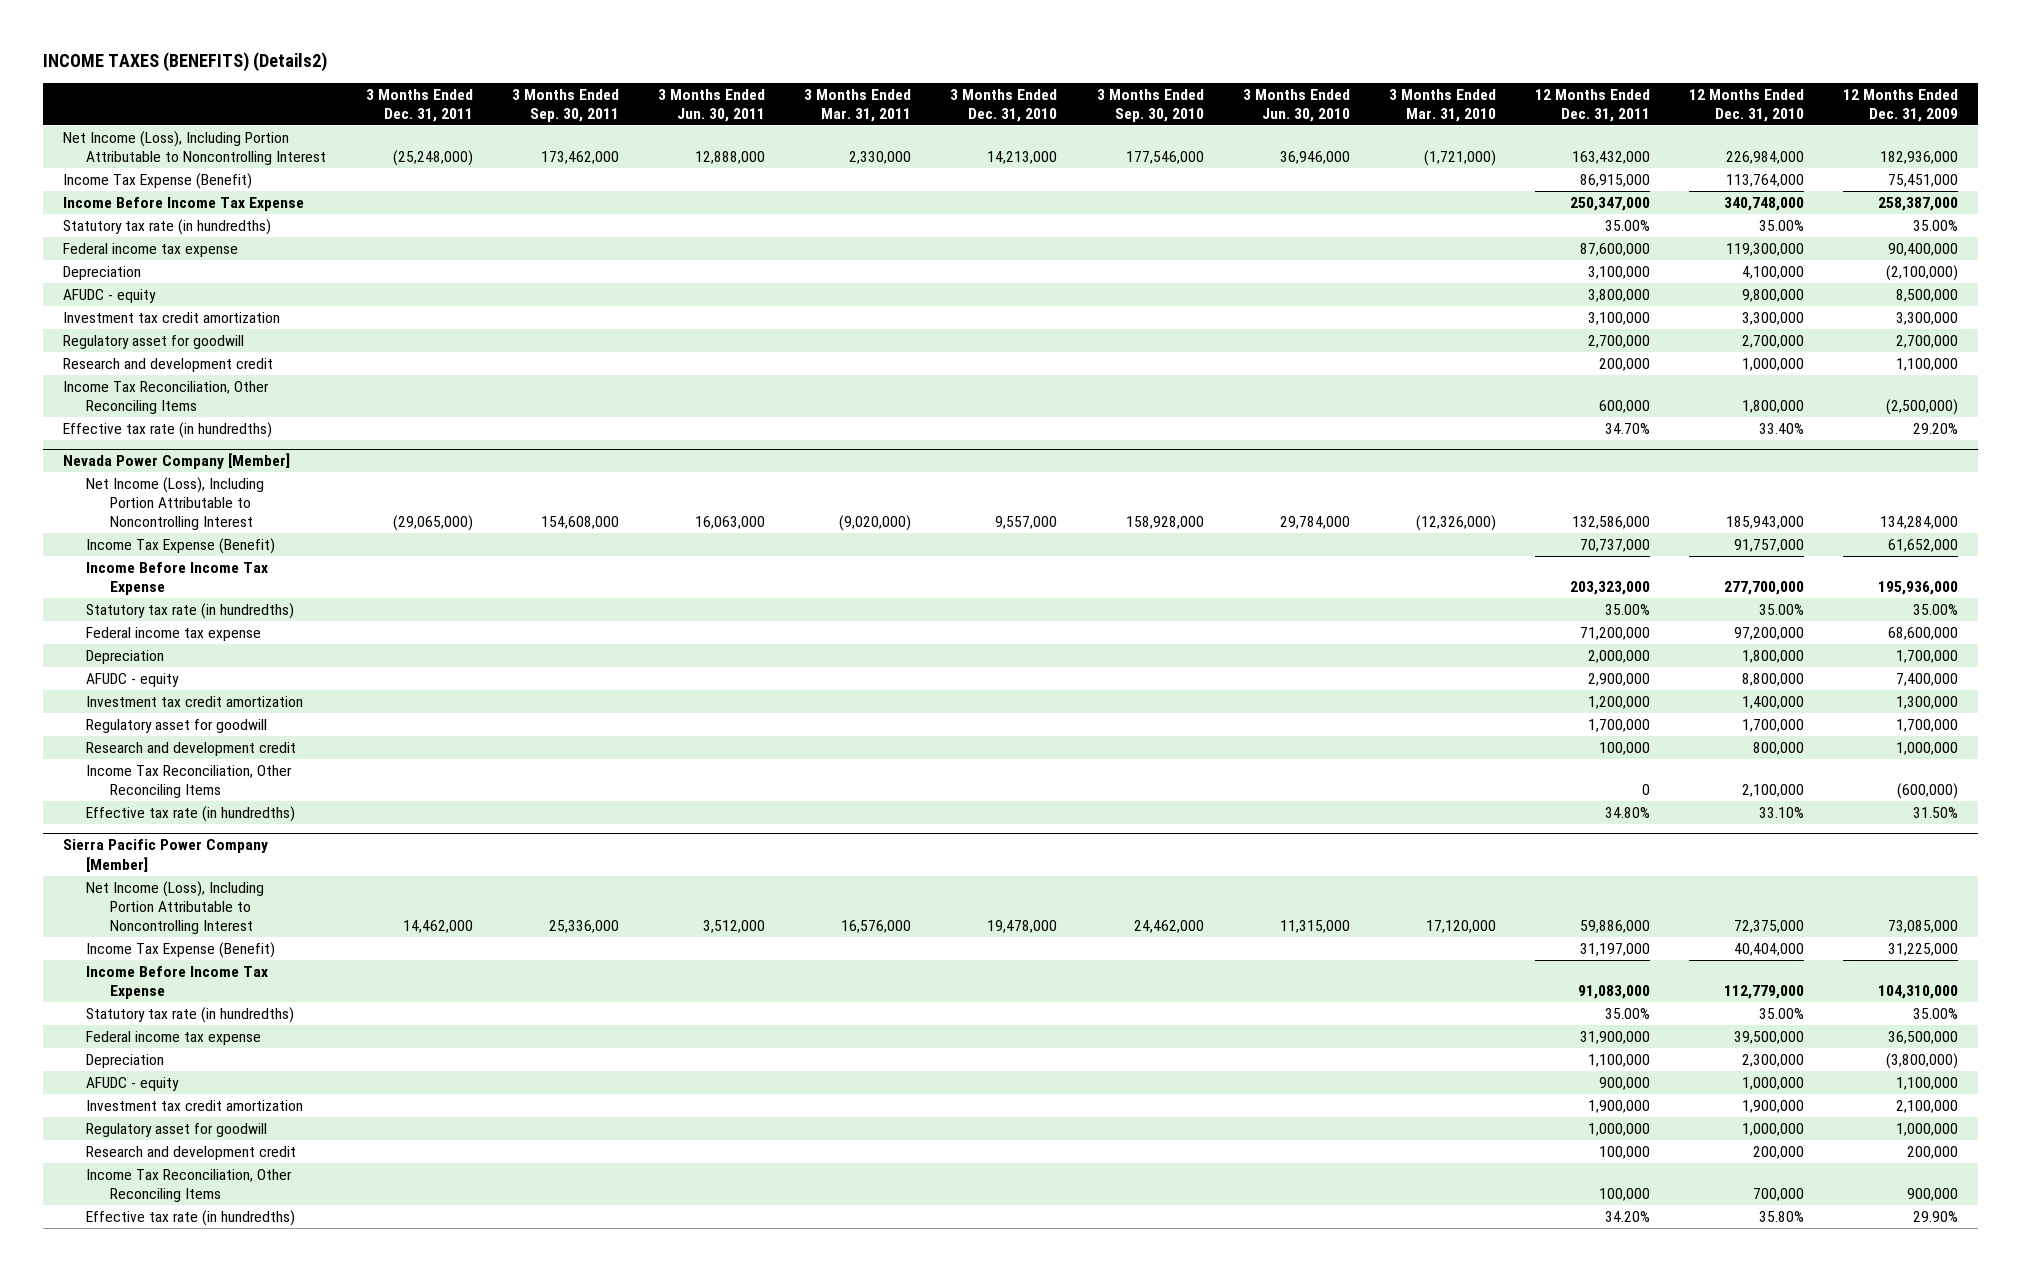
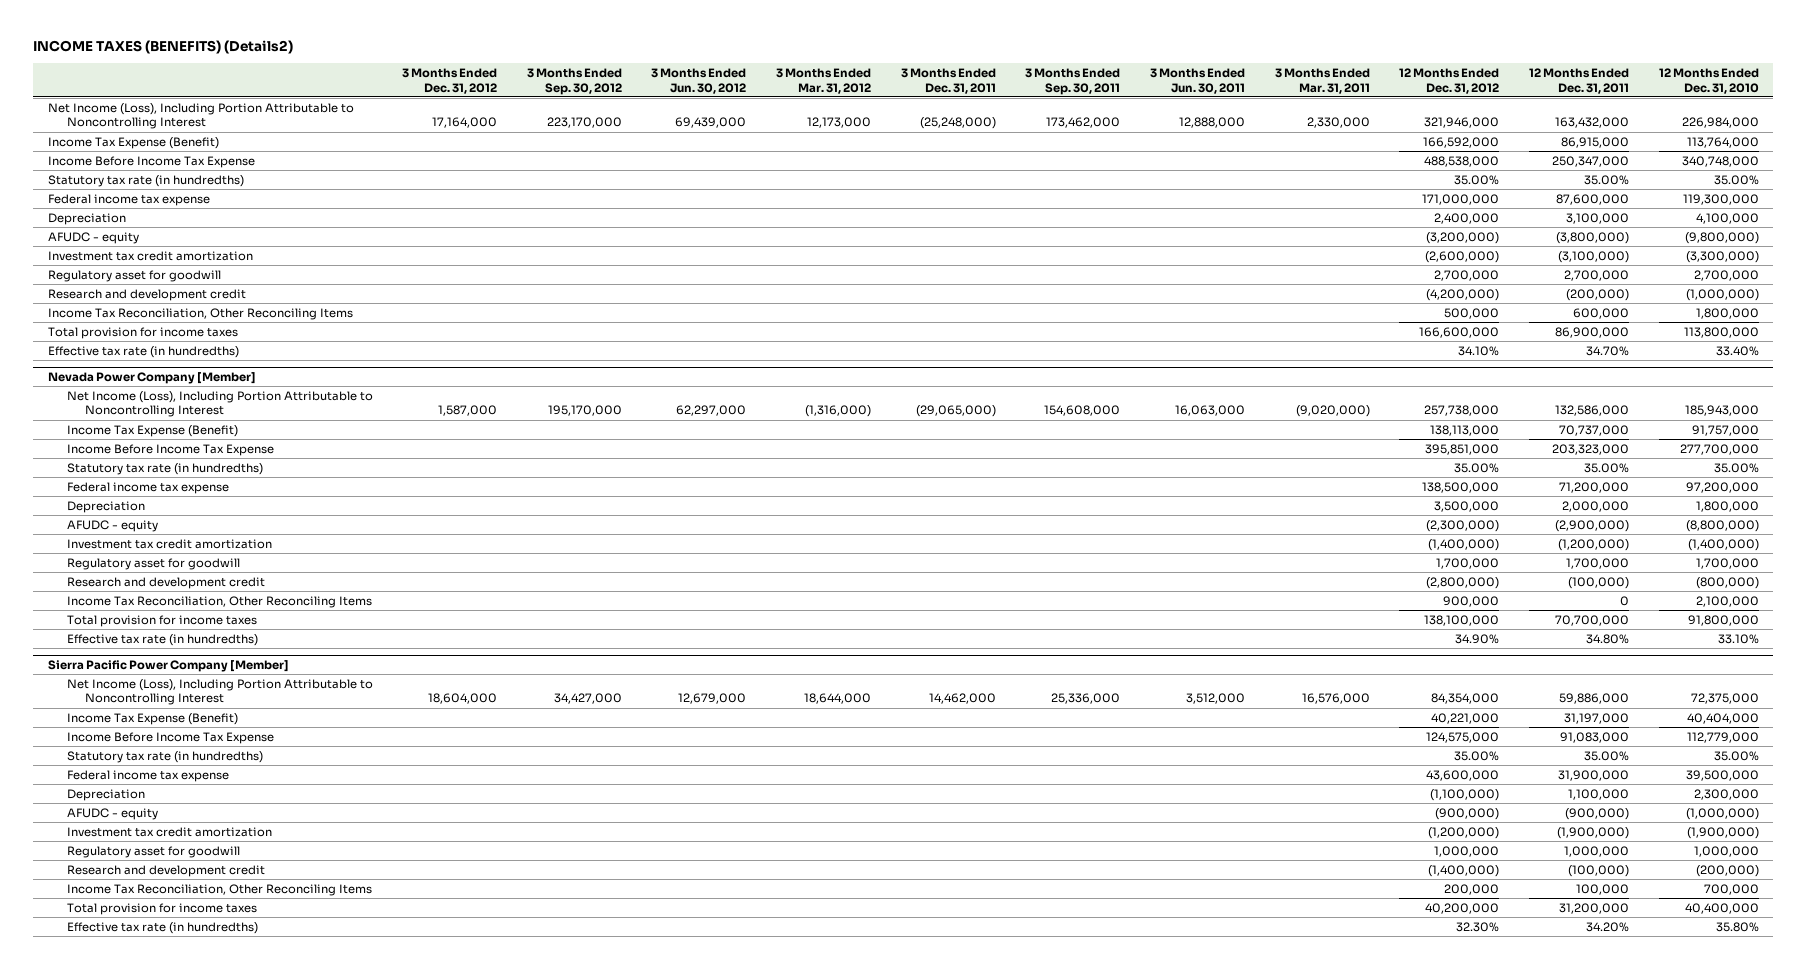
- | 3 Months Ended Dec. 31, 2011 | 3 Months Ended Sep. 30, 2011 | 3 Months Ended Jun. 30, 2011 | 3 Months Ended Mar. 31, 2011 | 3 Months Ended Dec. 31, 2010 | 3 Months Ended Sep. 30, 2010 | 3 Months Ended Jun. 30, 2010 | 3 Months Ended Mar. 31, 2010 | 12 Months Ended Dec. 31, 2011 | 12 Months Ended Dec. 31, 2010 | 12 Months Ended Dec. 31, 2009
+ | 3 Months Ended Dec. 31, 2012 | 3 Months Ended Sep. 30, 2012 | 3 Months Ended Jun. 30, 2012 | 3 Months Ended Mar. 31, 2012 | 3 Months Ended Dec. 31, 2011 | 3 Months Ended Sep. 30, 2011 | 3 Months Ended Jun. 30, 2011 | 3 Months Ended Mar. 31, 2011 | 12 Months Ended Dec. 31, 2012 | 12 Months Ended Dec. 31, 2011 | 12 Months Ended Dec. 31, 2010
- AFUDC - equity | | | | | | | | | 3,800,000 | 9,800,000 | 8,500,000
- Investment tax credit amortization | | | | | | | | | 3,100,000 | 3,300,000 | 3,300,000
+ AFUDC - equity | | | | | | | | | (3,200,000) | (3,800,000) | (9,800,000)
+ Investment tax credit amortization | | | | | | | | | (2,600,000) | (3,100,000) | (3,300,000)
- Research and development credit | | | | | | | | | 200,000 | 1,000,000 | 1,100,000
+ Research and development credit | | | | | | | | | (4,200,000) | (200,000) | (1,000,000)
+ Total provision for income taxes | | | | | | | | | 166,600,000 | 86,900,000 | 113,800,000
@ Nevada Power Company [Member]
- AFUDC - equity | | | | | | | | | 2,900,000 | 8,800,000 | 7,400,000
- Investment tax credit amortization | | | | | | | | | 1,200,000 | 1,400,000 | 1,300,000
+ AFUDC - equity | | | | | | | | | (2,300,000) | (2,900,000) | (8,800,000)
+ Investment tax credit amortization | | | | | | | | | (1,400,000) | (1,200,000) | (1,400,000)
- Research and development credit | | | | | | | | | 100,000 | 800,000 | 1,000,000
+ Research and development credit | | | | | | | | | (2,800,000) | (100,000) | (800,000)
+ Total provision for income taxes | | | | | | | | | 138,100,000 | 70,700,000 | 91,800,000
@ Sierra Pacific Power Company [Member]
- AFUDC - equity | | | | | | | | | 900,000 | 1,000,000 | 1,100,000
- Investment tax credit amortization | | | | | | | | | 1,900,000 | 1,900,000 | 2,100,000
+ AFUDC - equity | | | | | | | | | (900,000) | (900,000) | (1,000,000)
+ Investment tax credit amortization | | | | | | | | | (1,200,000) | (1,900,000) | (1,900,000)
- Research and development credit | | | | | | | | | 100,000 | 200,000 | 200,000
+ Research and development credit | | | | | | | | | (1,400,000) | (100,000) | (200,000)
+ Total provision for income taxes | | | | | | | | | 40,200,000 | 31,200,000 | 40,400,000

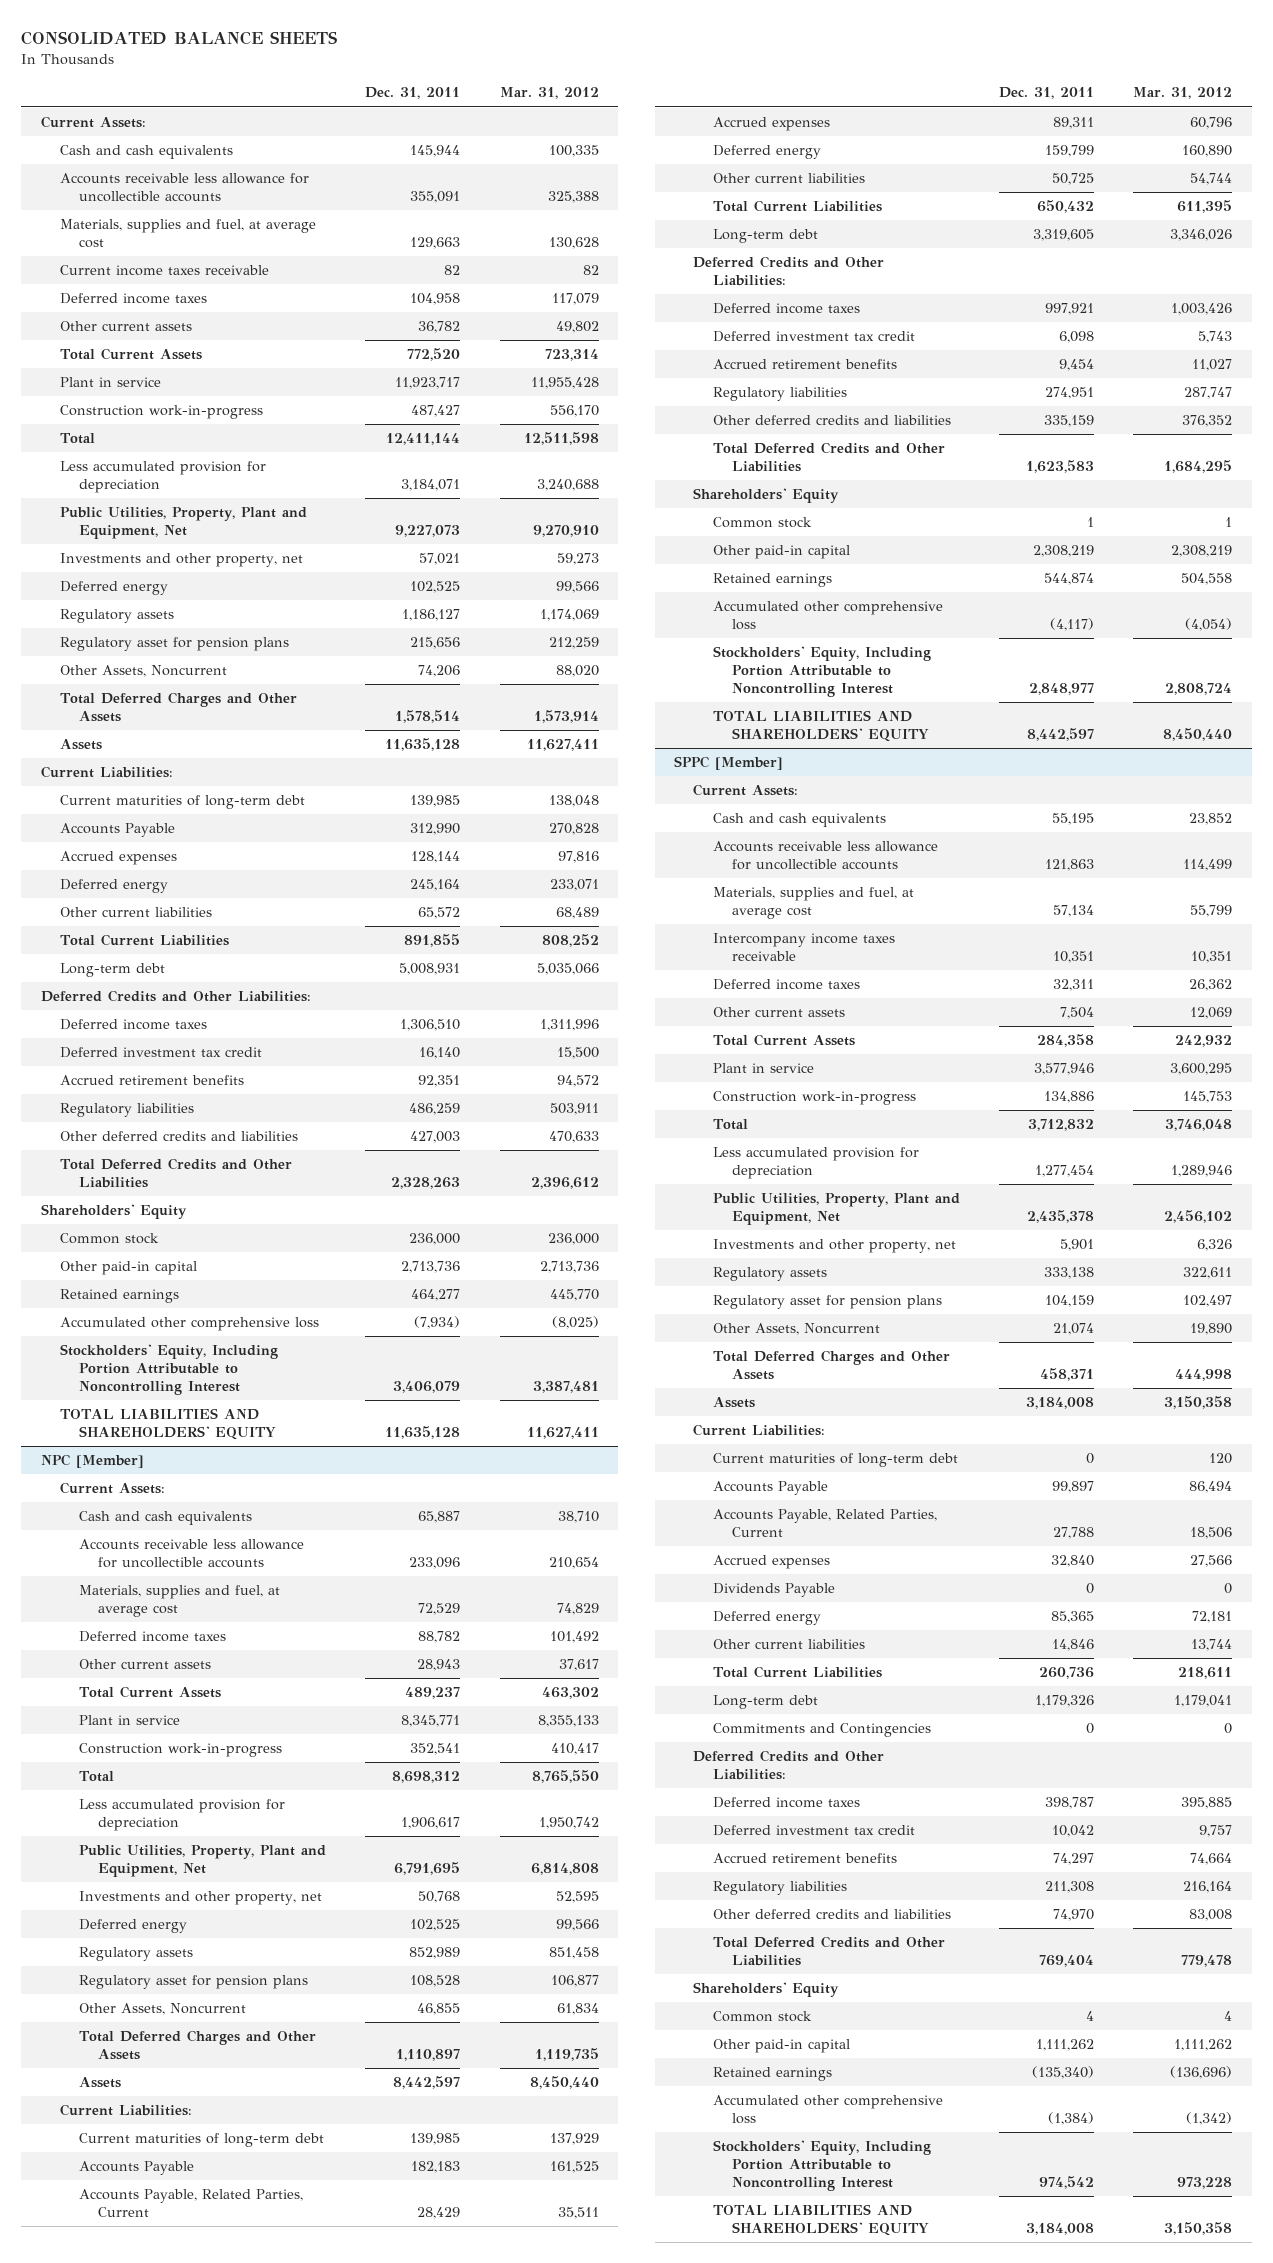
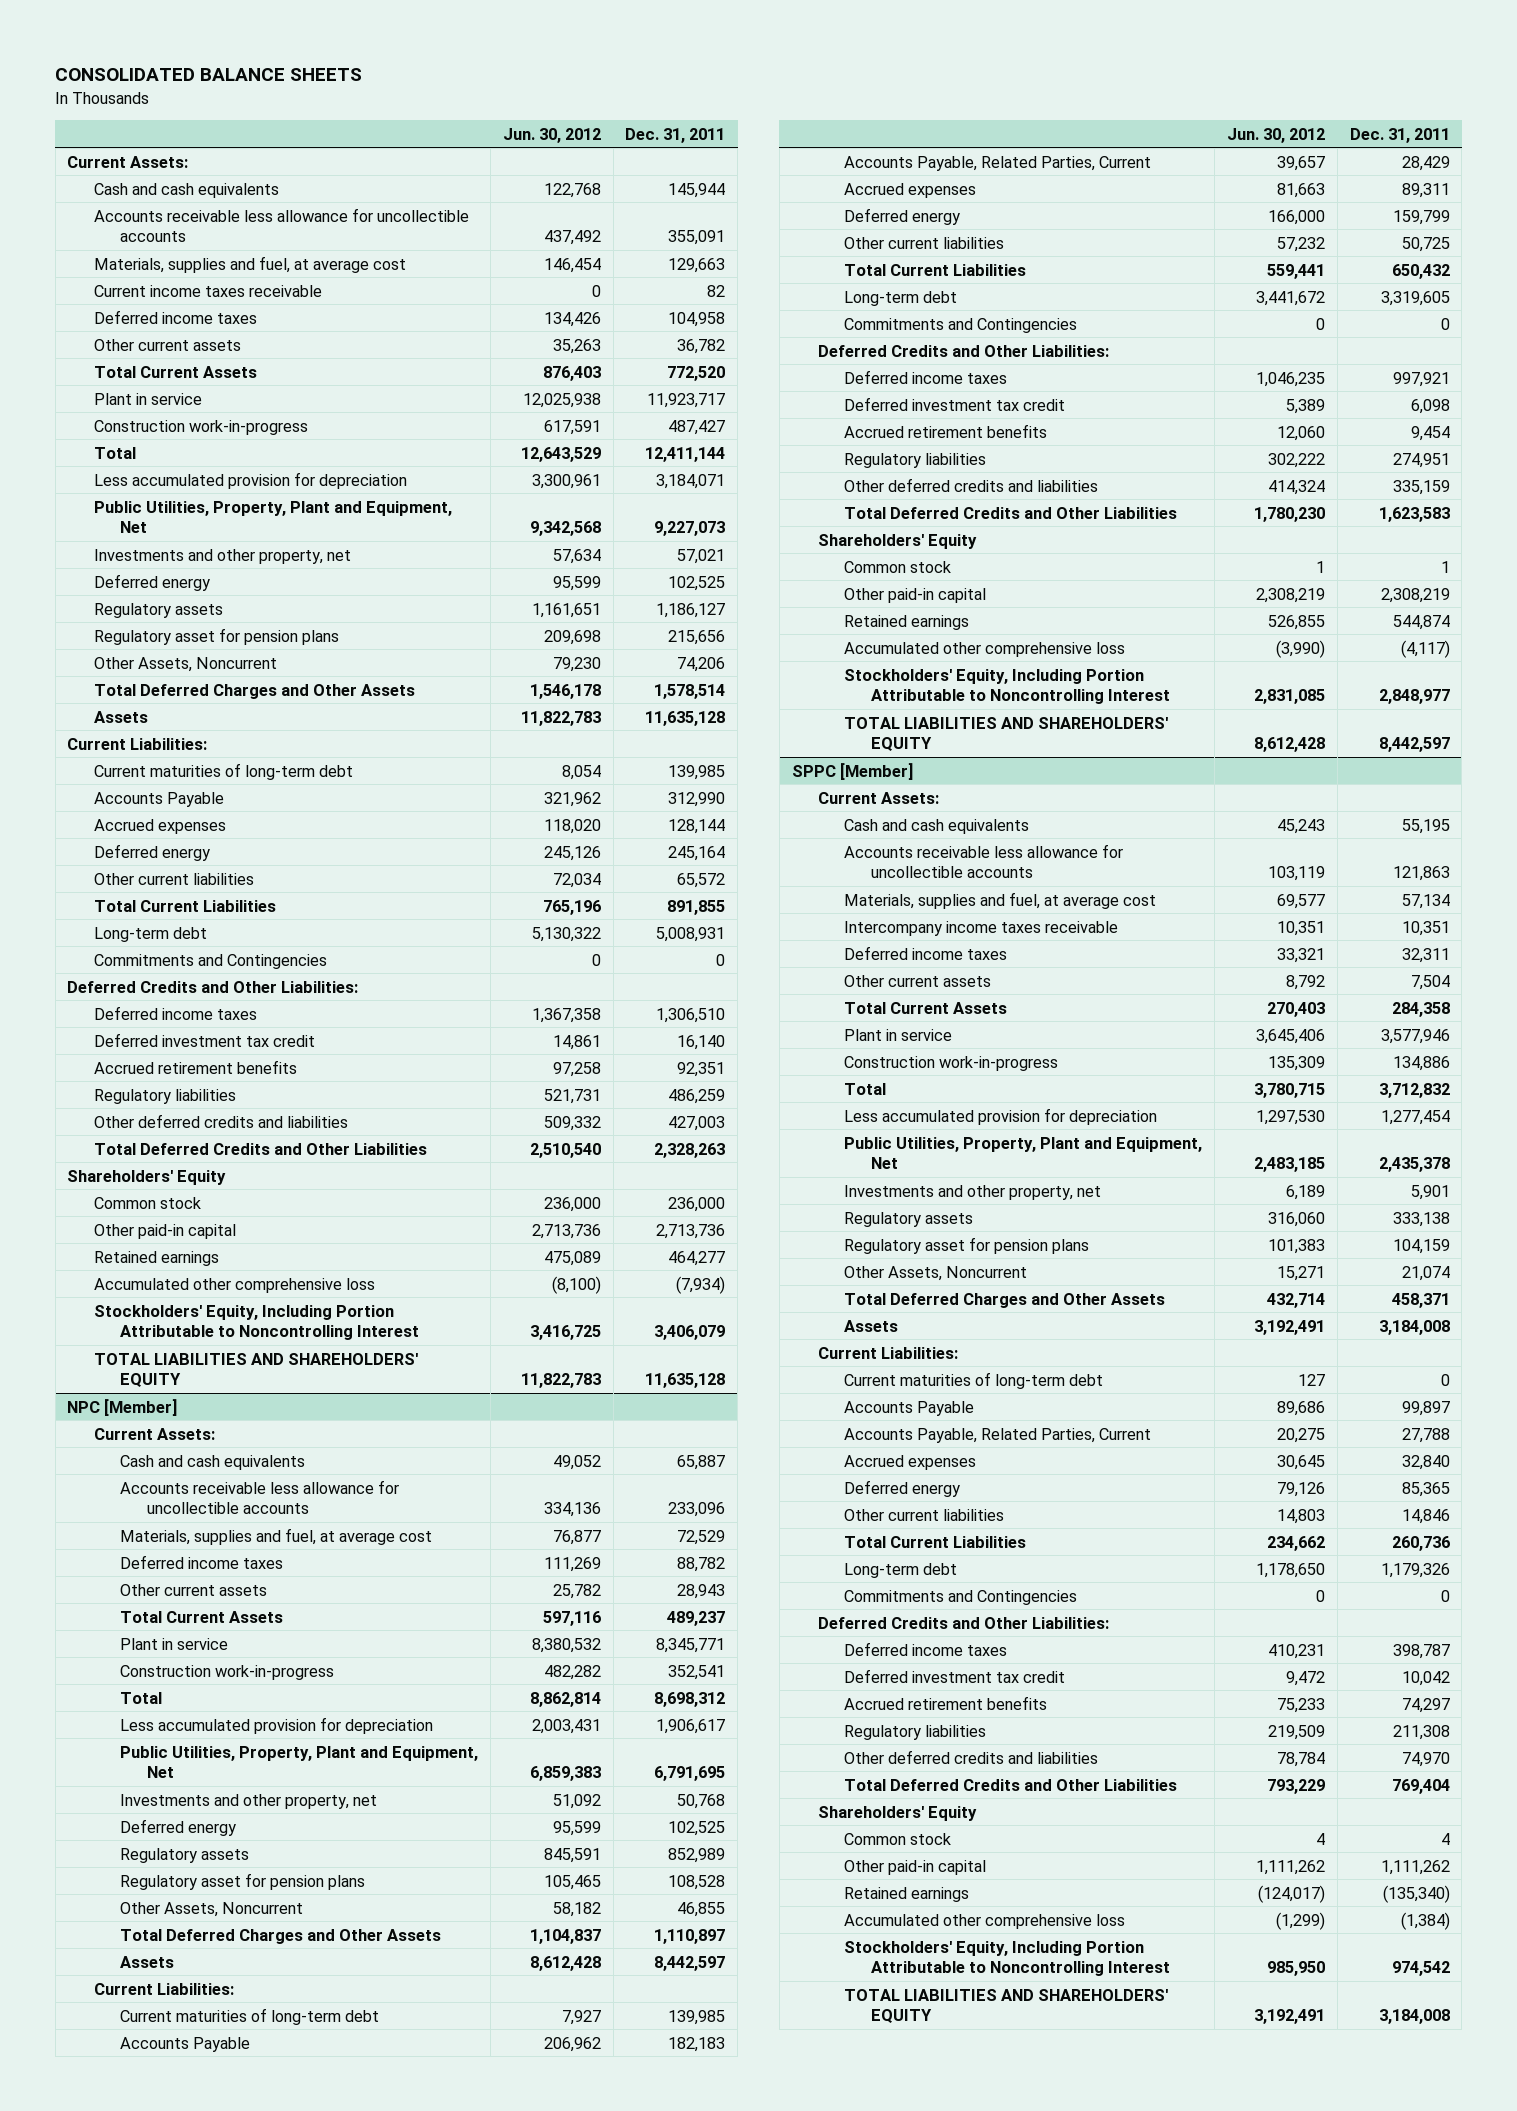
- | Dec. 31, 2011 | Mar. 31, 2012
+ | Jun. 30, 2012 | Dec. 31, 2011
+ Commitments and Contingencies | 0 | 0
@ NPC [Member]
+ Commitments and Contingencies | 0 | 0
@ SPPC [Member]
- Dividends Payable | 0 | 0

